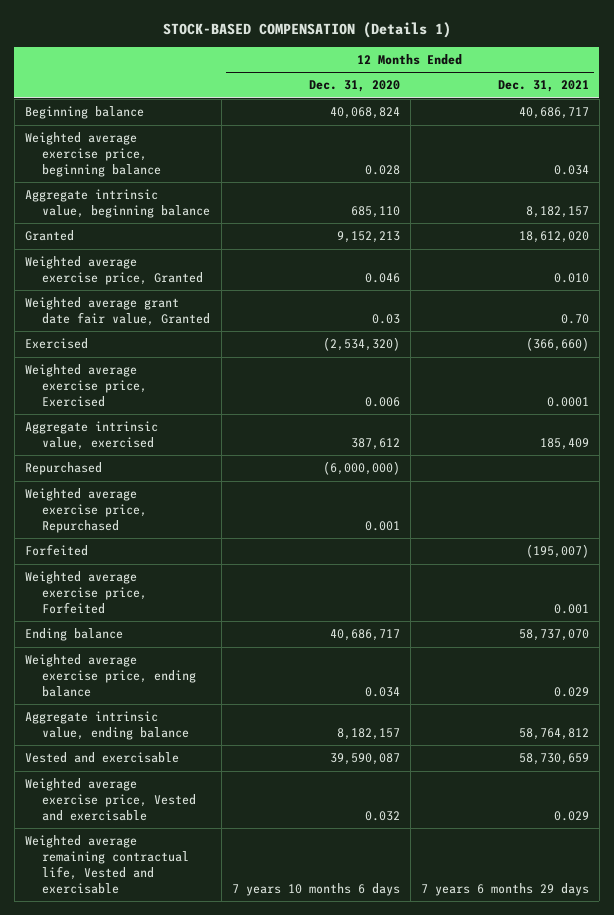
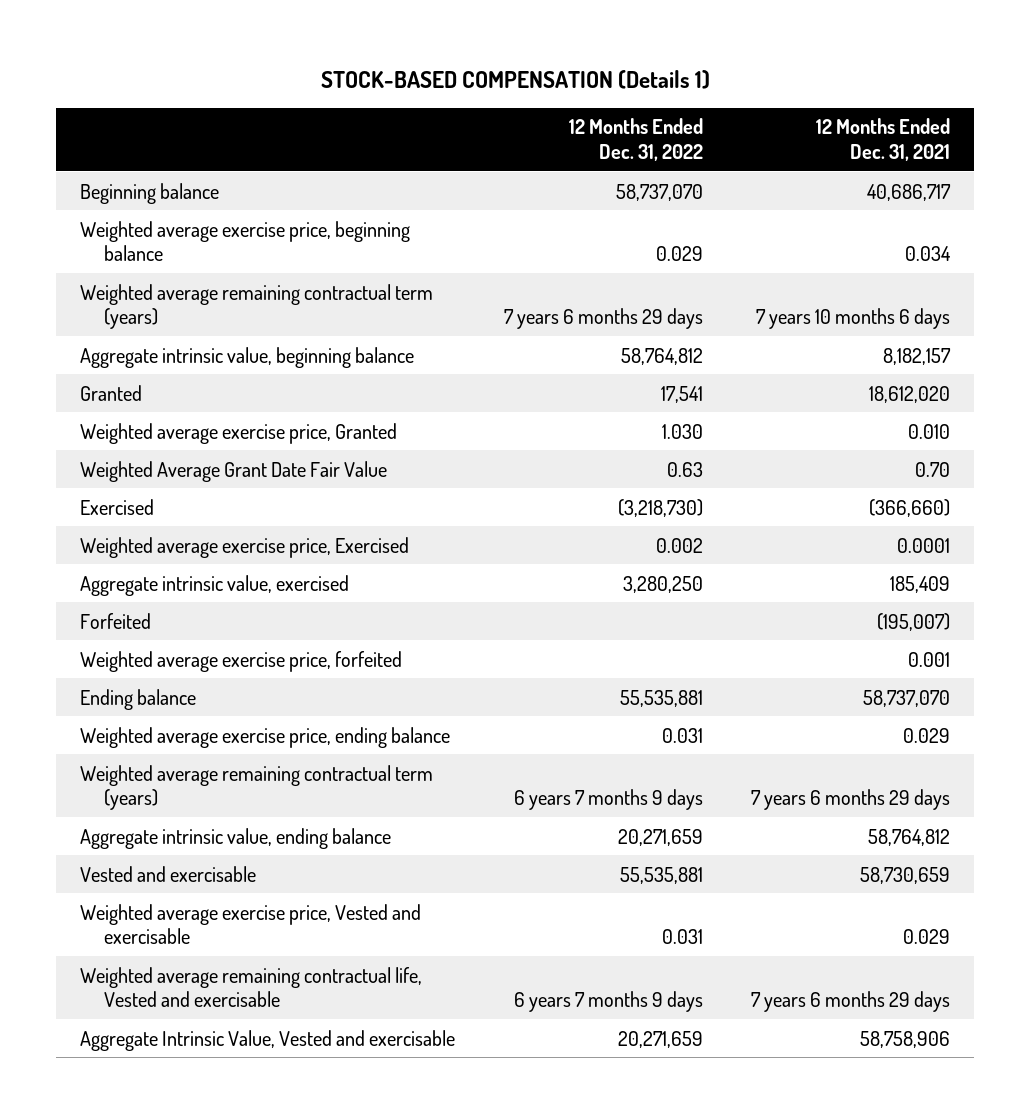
- | 12 Months Ended Dec. 31, 2020 | 12 Months Ended Dec. 31, 2021
+ | 12 Months Ended Dec. 31, 2022 | 12 Months Ended Dec. 31, 2021
+ Weighted average remaining contractual term (years) | 7 years 6 months 29 days | 7 years 10 months 6 days
- Weighted average grant date fair value, Granted | 0.03 | 0.70
+ Weighted Average Grant Date Fair Value | 0.63 | 0.70
- Repurchased | (6,000,000) |
- Weighted average exercise price, Repurchased | 0.001 |
- Weighted average exercise price, Forfeited | | 0.001
+ Weighted average exercise price, forfeited | | 0.001
+ Weighted average remaining contractual term (years) | 6 years 7 months 9 days | 7 years 6 months 29 days
+ Aggregate Intrinsic Value, Vested and exercisable | 20,271,659 | 58,758,906

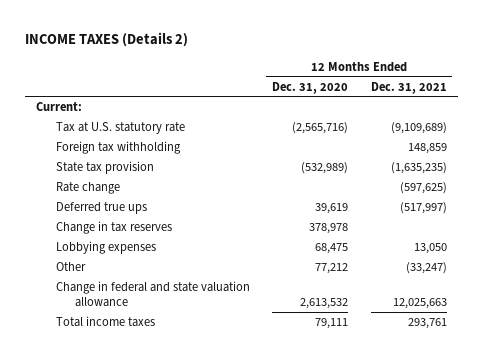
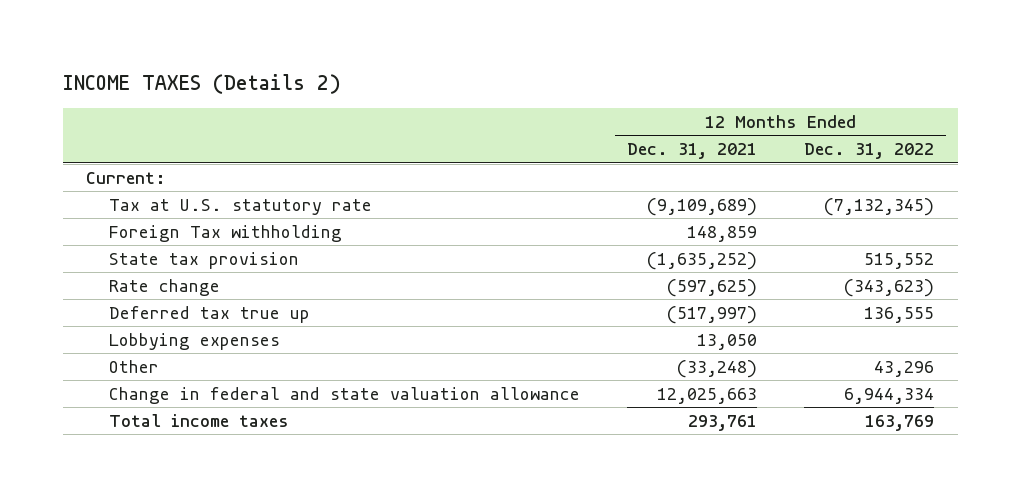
- | 12 Months Ended Dec. 31, 2020 | 12 Months Ended Dec. 31, 2021
+ | 12 Months Ended Dec. 31, 2021 | 12 Months Ended Dec. 31, 2022
- Foreign tax withholding | | 148,859
- State tax provision | (532,989) | (1,635,235)
+ Foreign Tax withholding | 148,859 |
+ State tax provision | (1,635,252) | 515,552
- Deferred true ups | 39,619 | (517,997)
- Change in tax reserves | 378,978 |
+ Deferred tax true up | (517,997) | 136,555
- Other | 77,212 | (33,247)
+ Other | (33,248) | 43,296

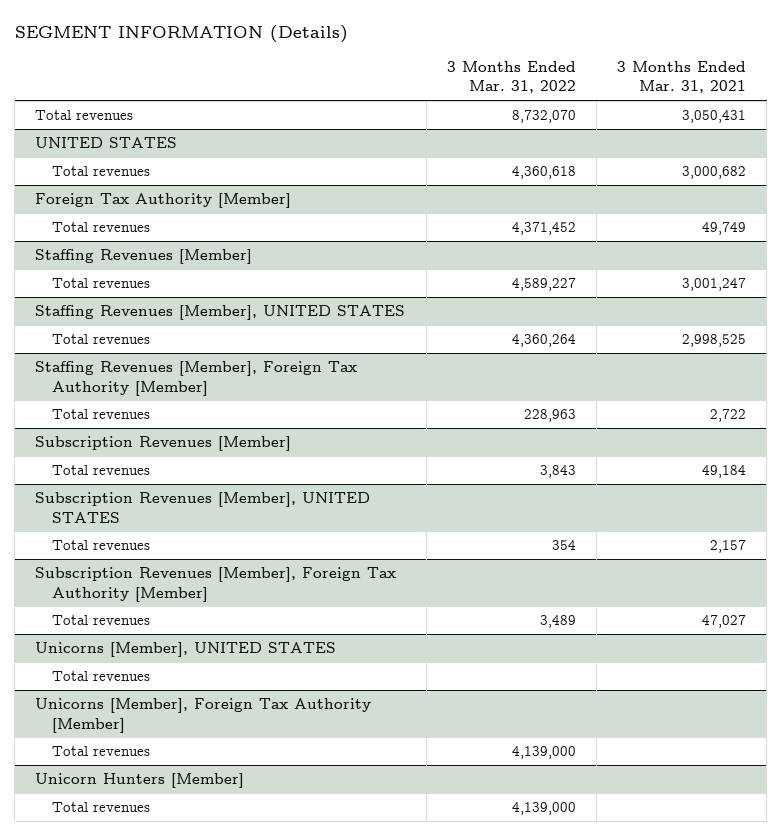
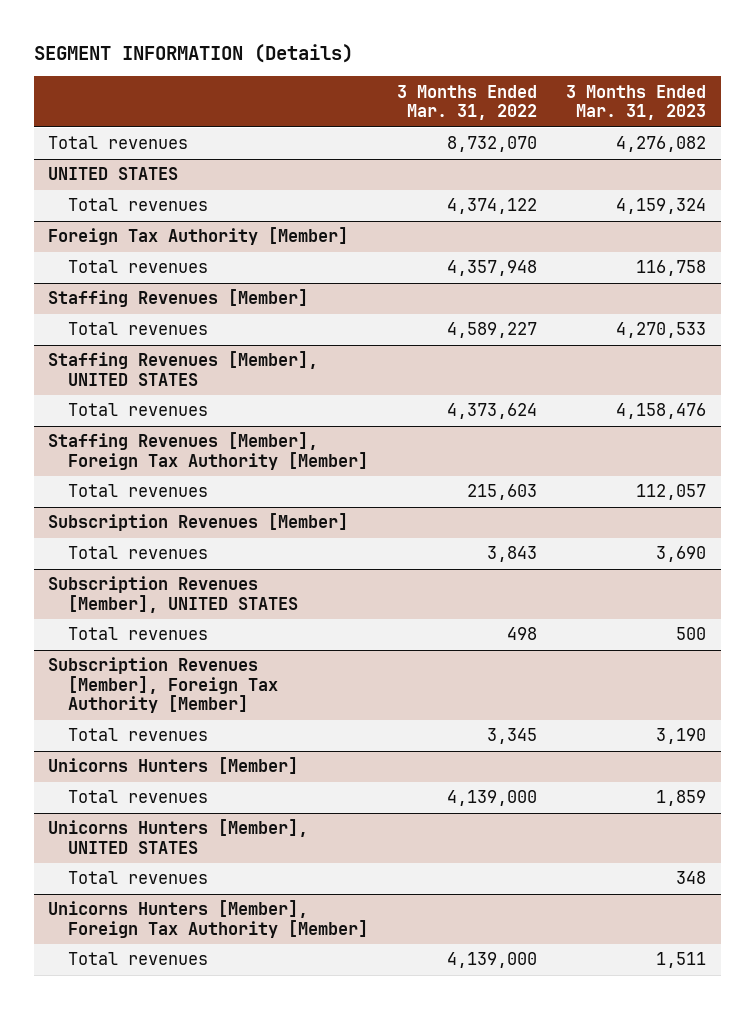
- | 3 Months Ended Mar. 31, 2022 | 3 Months Ended Mar. 31, 2021
+ | 3 Months Ended Mar. 31, 2022 | 3 Months Ended Mar. 31, 2023
@ UNITED STATES
- Total revenues | 4,360,618 | 3,000,682
+ Total revenues | 4,374,122 | 4,159,324
@ Foreign Tax Authority [Member]
- Total revenues | 4,371,452 | 49,749
+ Total revenues | 4,357,948 | 116,758
@ Staffing Revenues [Member], UNITED STATES
- Total revenues | 4,360,264 | 2,998,525
+ Total revenues | 4,373,624 | 4,158,476
@ Staffing Revenues [Member], Foreign Tax Authority [Member]
- Total revenues | 228,963 | 2,722
+ Total revenues | 215,603 | 112,057
@ Subscription Revenues [Member], UNITED STATES
- Total revenues | 354 | 2,157
+ Total revenues | 498 | 500
@ Subscription Revenues [Member], Foreign Tax Authority [Member]
- Total revenues | 3,489 | 47,027
- Unicorns [Member], UNITED STATES
- Total revenues
- Unicorns [Member], Foreign Tax Authority [Member]
@ Subscription Revenues [Member], Foreign Tax Authority [Member]
+ Total revenues | 3,345 | 3,190
+ Unicorns Hunters [Member]
- Unicorn Hunters [Member]
+ Unicorns Hunters [Member], UNITED STATES
+ Total revenues | | 348
+ Unicorns Hunters [Member], Foreign Tax Authority [Member]

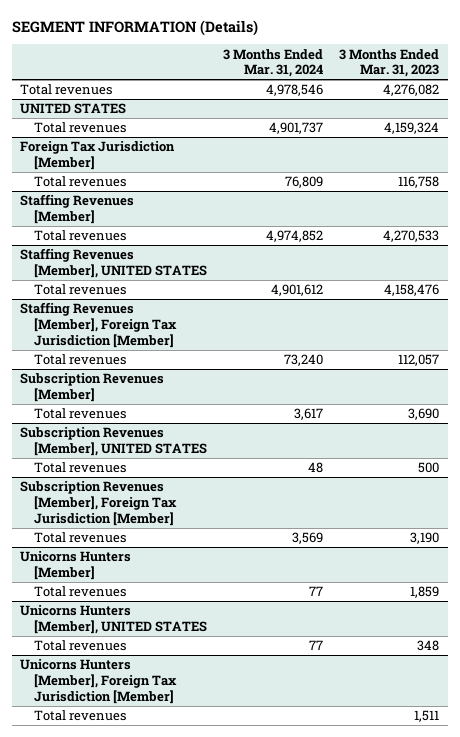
- | 3 Months Ended Mar. 31, 2022 | 3 Months Ended Mar. 31, 2023
+ | 3 Months Ended Mar. 31, 2024 | 3 Months Ended Mar. 31, 2023
- Foreign Tax Authority [Member]
+ Foreign Tax Jurisdiction [Member]
- Staffing Revenues [Member], Foreign Tax Authority [Member]
+ Staffing Revenues [Member], Foreign Tax Jurisdiction [Member]
- Subscription Revenues [Member], Foreign Tax Authority [Member]
+ Subscription Revenues [Member], Foreign Tax Jurisdiction [Member]
- Unicorns Hunters [Member], Foreign Tax Authority [Member]
+ Unicorns Hunters [Member], Foreign Tax Jurisdiction [Member]

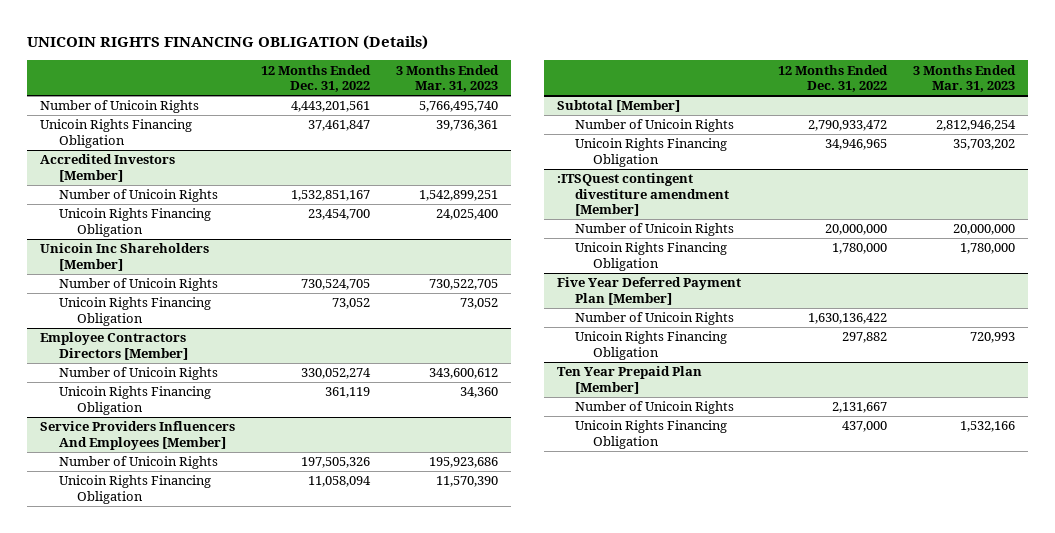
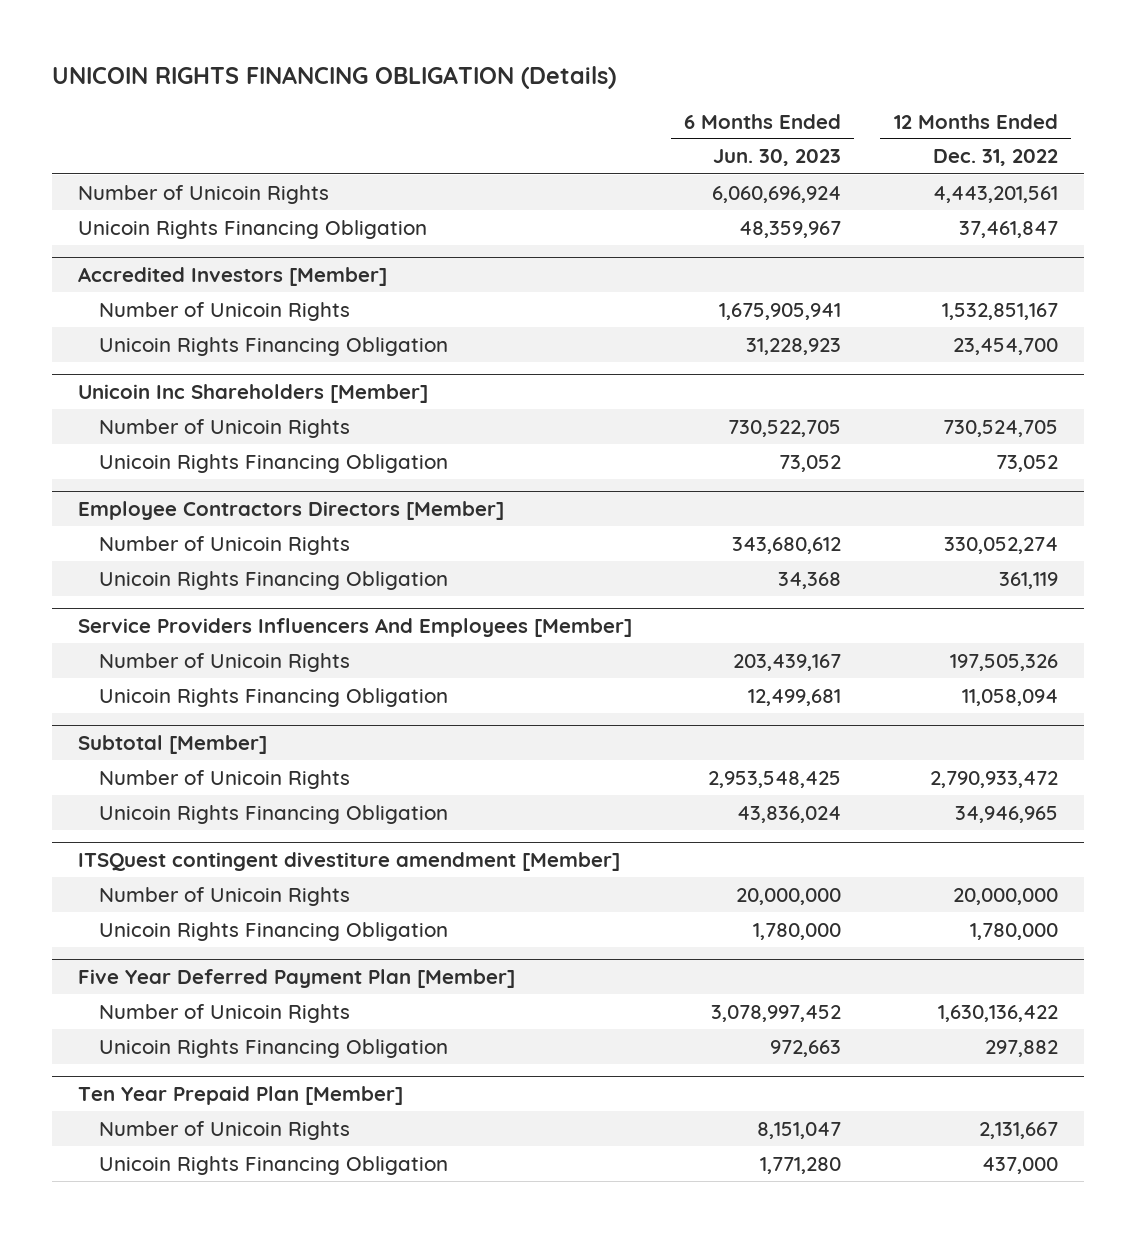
- | 12 Months Ended Dec. 31, 2022 | 3 Months Ended Mar. 31, 2023
+ | 6 Months Ended Jun. 30, 2023 | 12 Months Ended Dec. 31, 2022
- :ITSQuest contingent divestiture amendment [Member]
+ ITSQuest contingent divestiture amendment [Member]

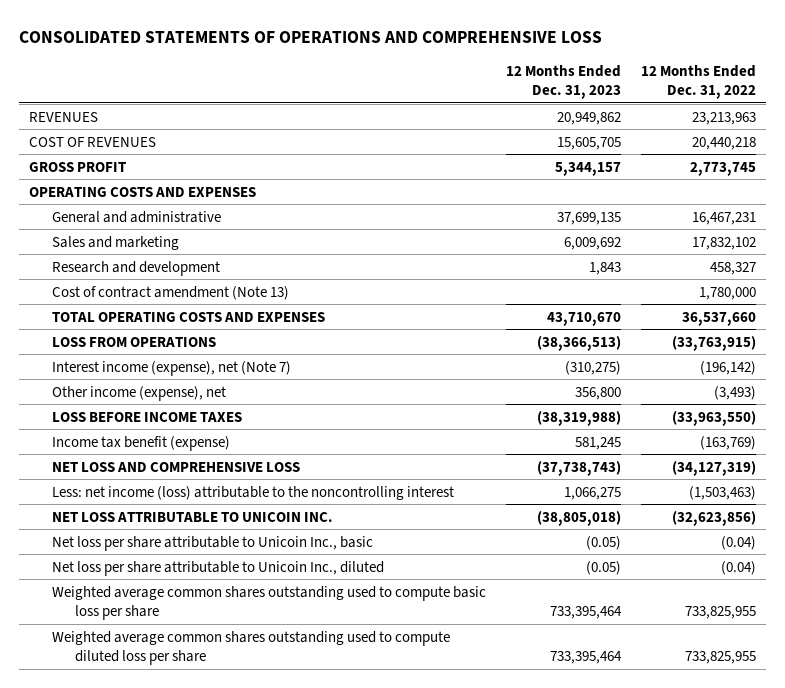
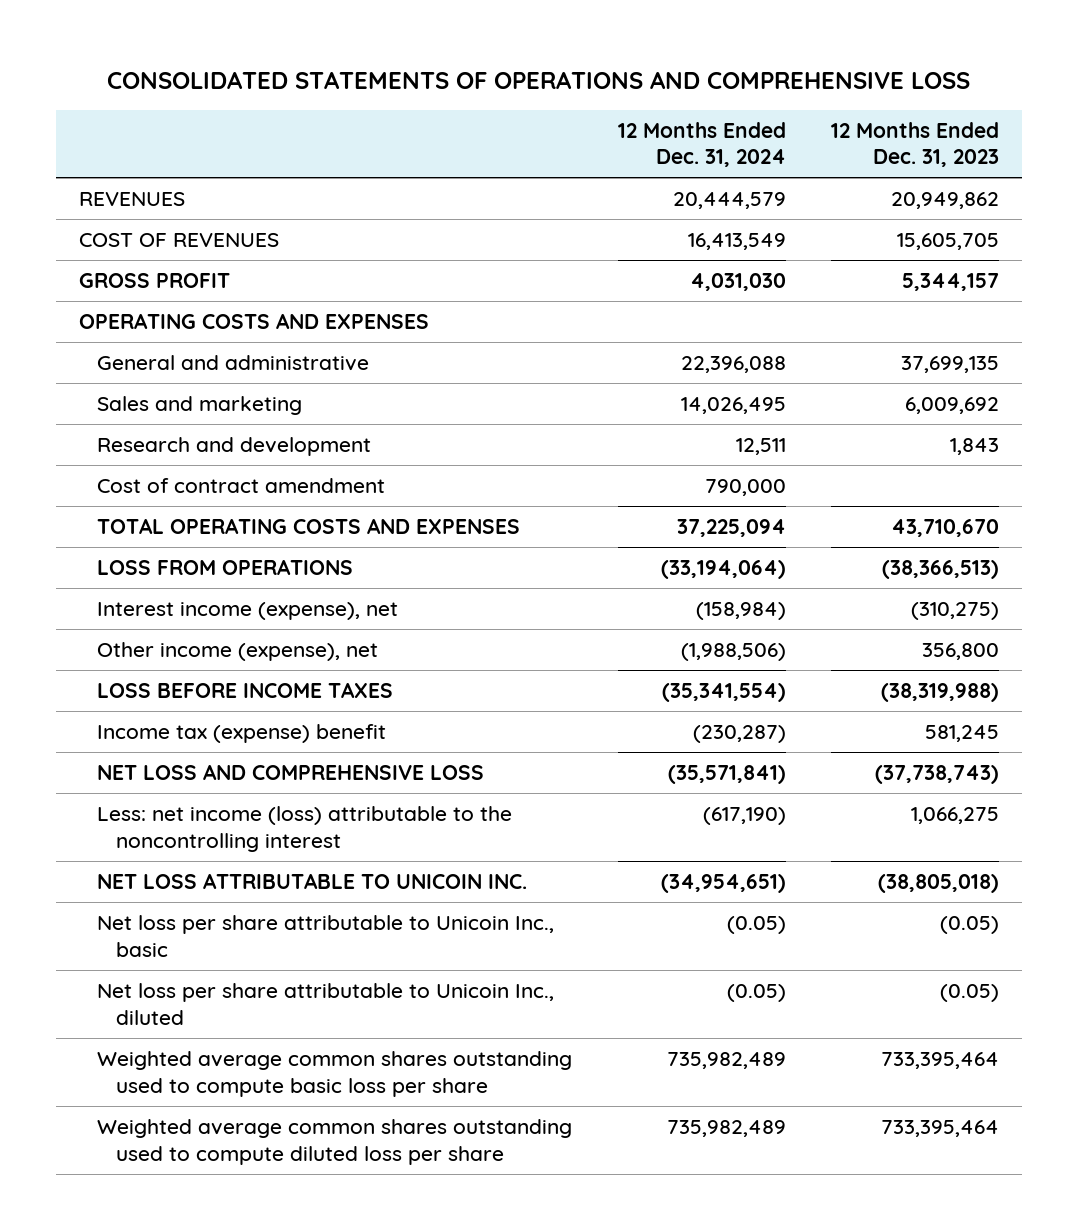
- | 12 Months Ended Dec. 31, 2023 | 12 Months Ended Dec. 31, 2022
+ | 12 Months Ended Dec. 31, 2024 | 12 Months Ended Dec. 31, 2023
- Cost of contract amendment (Note 13) | | 1,780,000
+ Cost of contract amendment | 790,000 |
- Interest income (expense), net (Note 7) | (310,275) | (196,142)
+ Interest income (expense), net | (158,984) | (310,275)
- Income tax benefit (expense) | 581,245 | (163,769)
+ Income tax (expense) benefit | (230,287) | 581,245

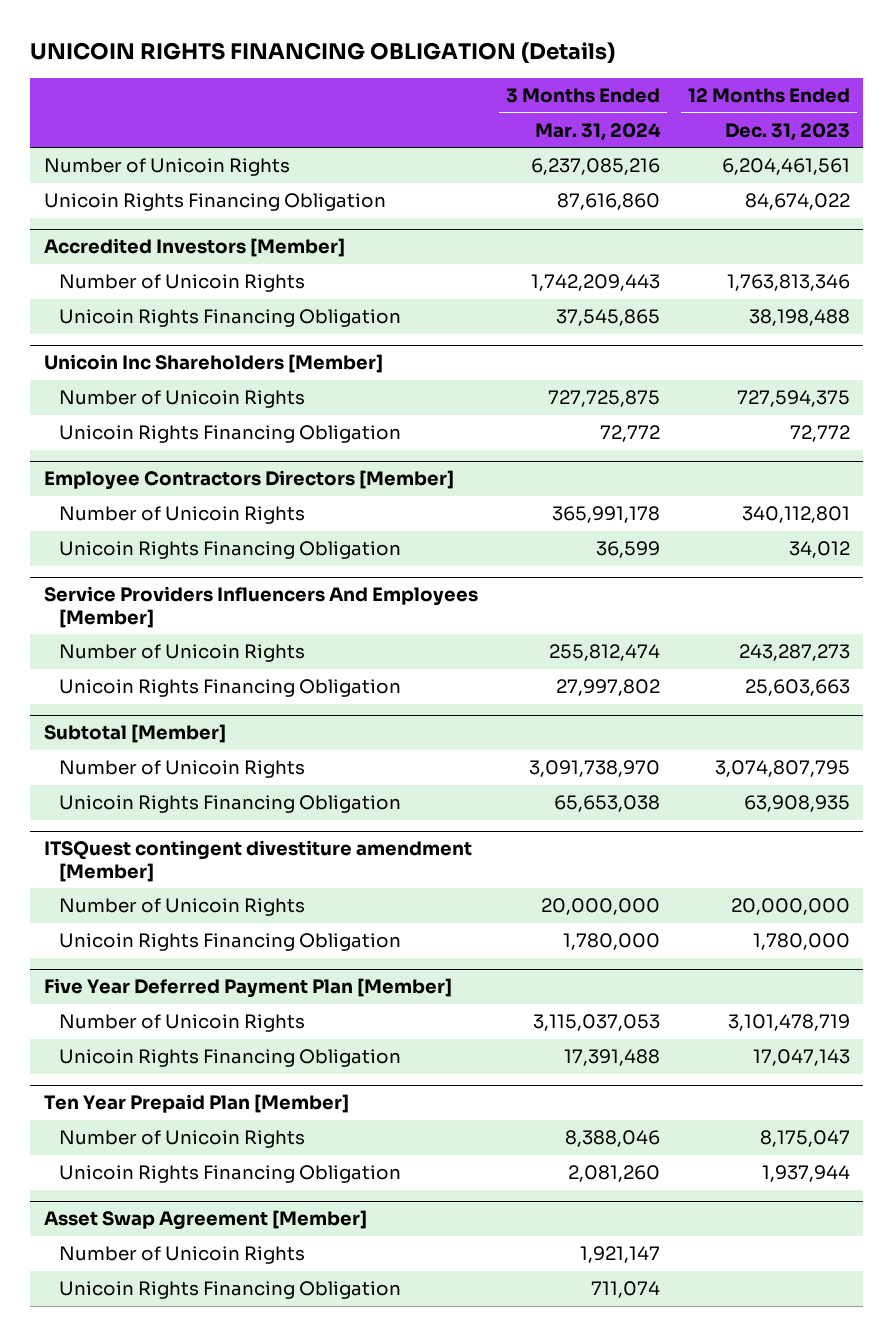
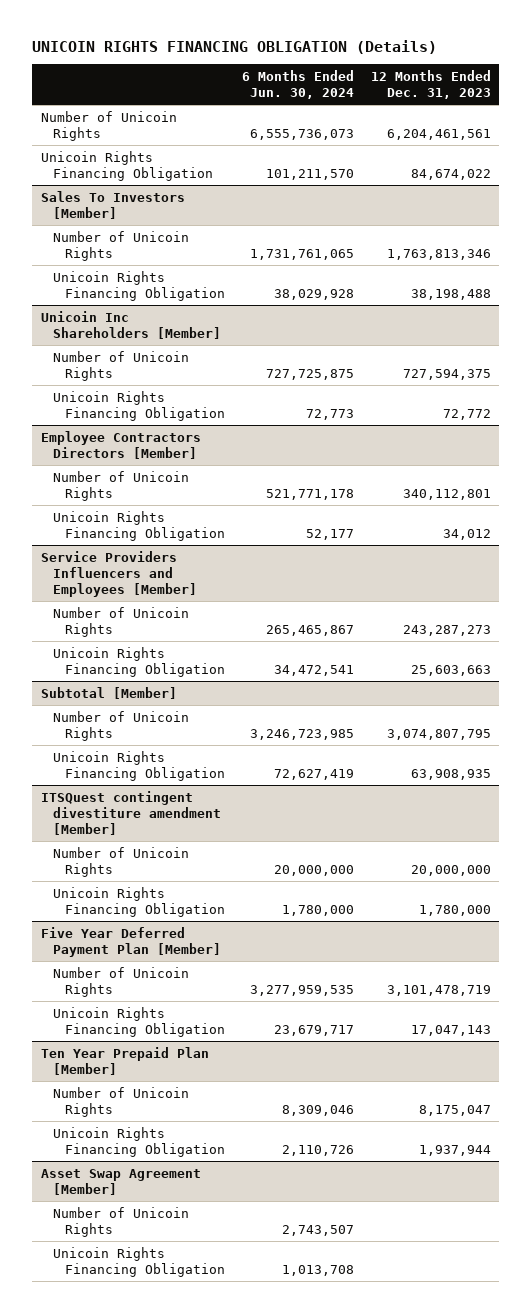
- | 3 Months Ended Mar. 31, 2024 | 12 Months Ended Dec. 31, 2023
+ | 6 Months Ended Jun. 30, 2024 | 12 Months Ended Dec. 31, 2023
- Accredited Investors [Member]
+ Sales To Investors [Member]
- Service Providers Influencers And Employees [Member]
+ Service Providers Influencers and Employees [Member]

